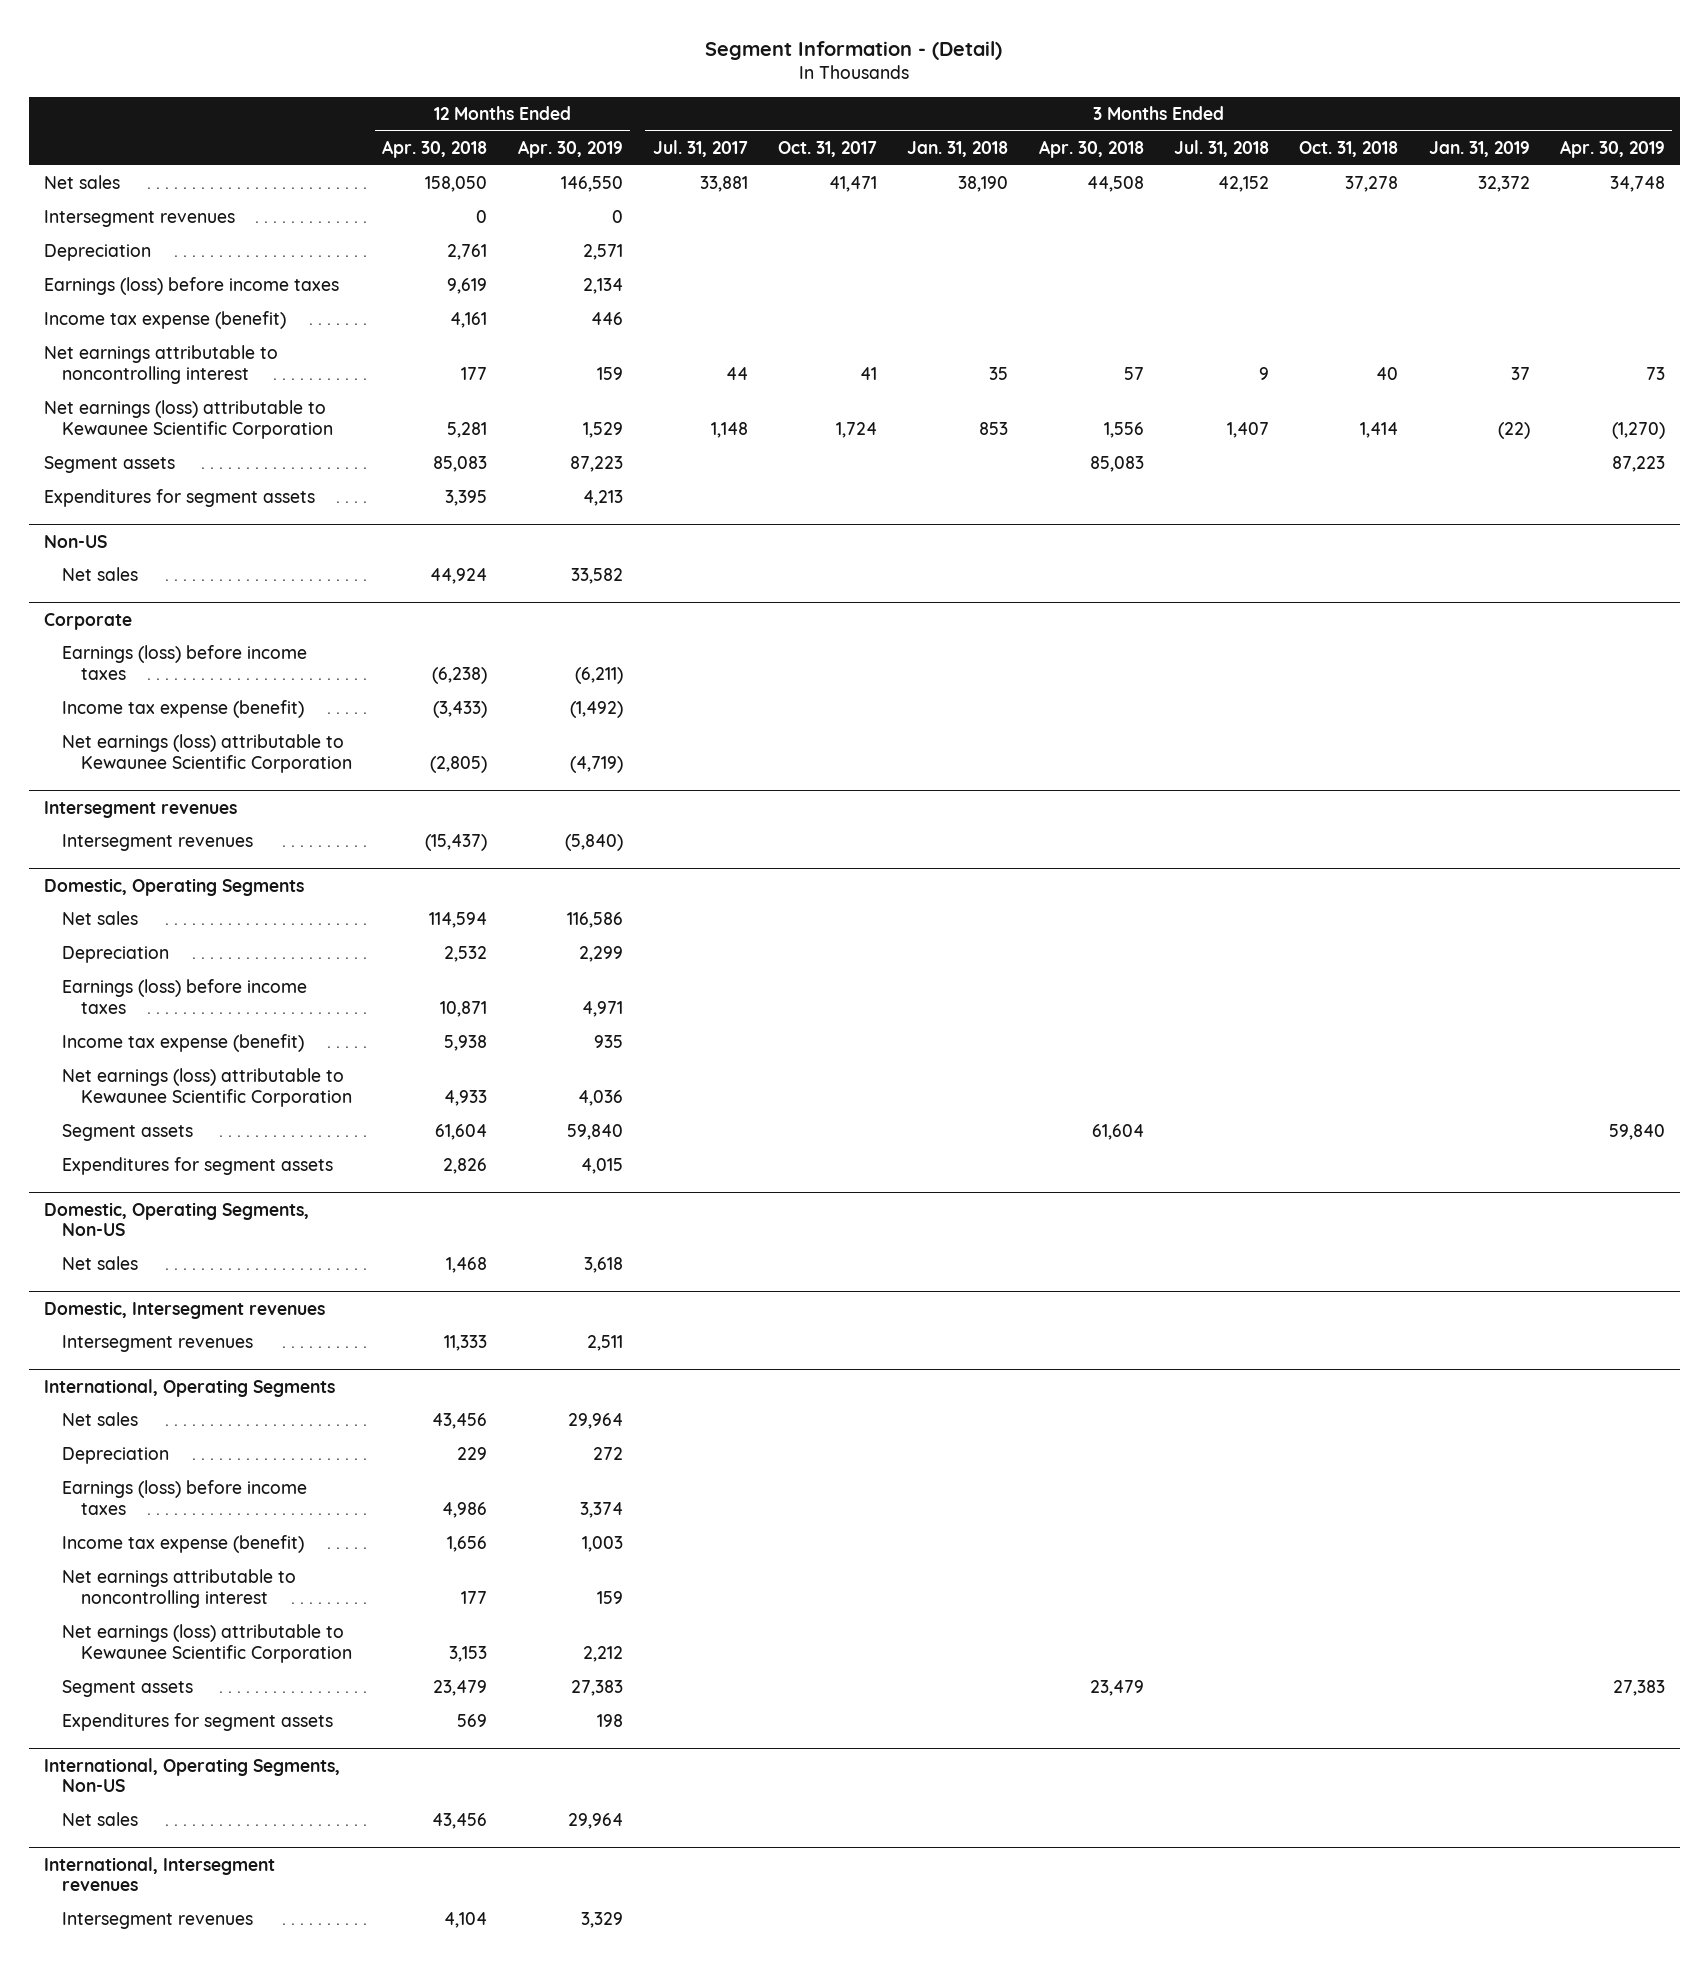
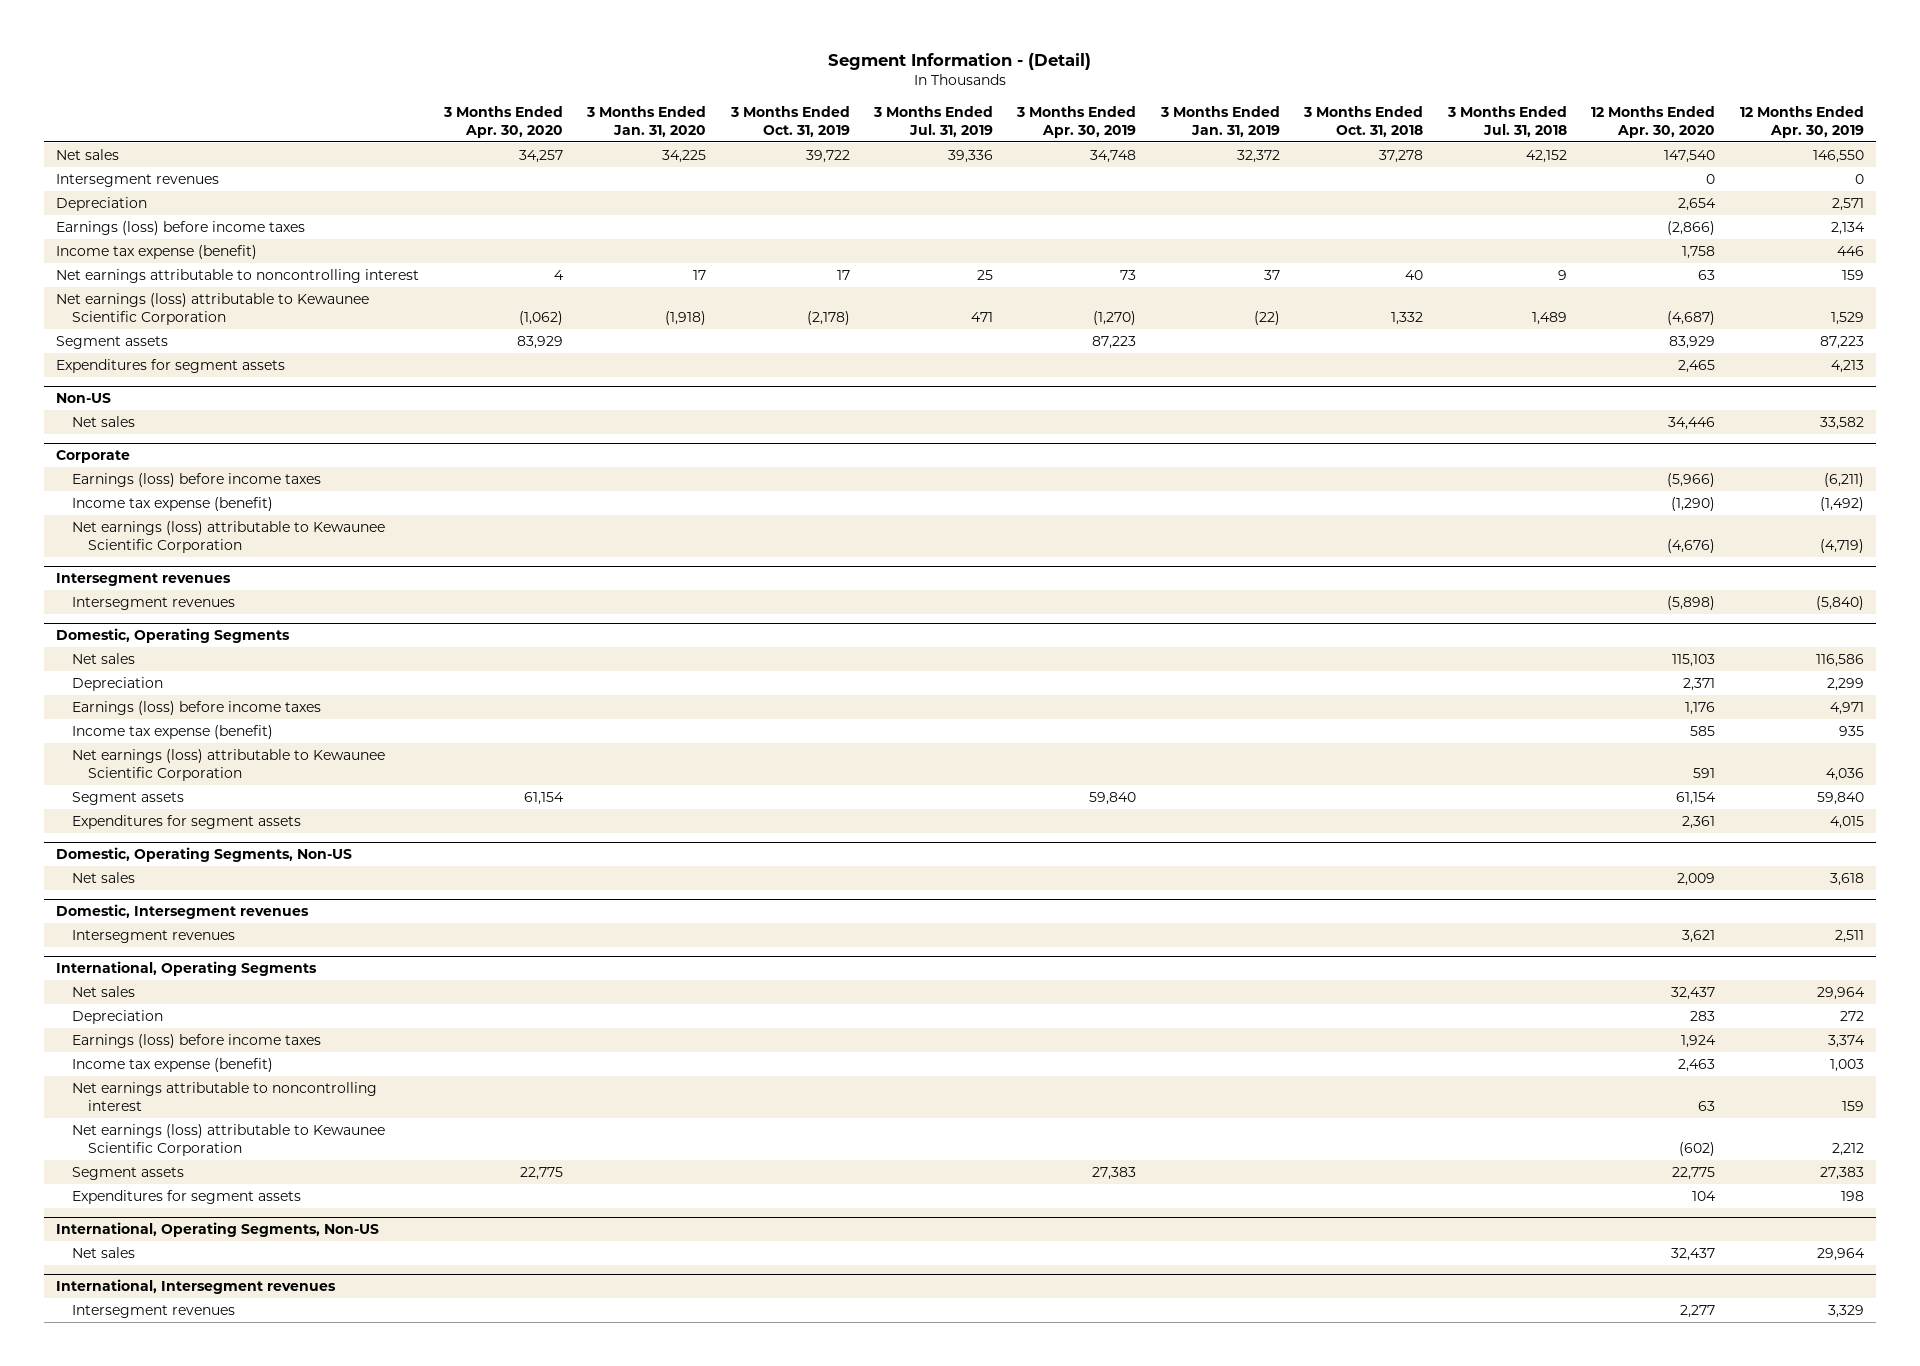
- | 12 Months Ended Apr. 30, 2018 | 12 Months Ended Apr. 30, 2019 | 3 Months Ended Jul. 31, 2017 | 3 Months Ended Oct. 31, 2017 | 3 Months Ended Jan. 31, 2018 | 3 Months Ended Apr. 30, 2018 | 3 Months Ended Jul. 31, 2018 | 3 Months Ended Oct. 31, 2018 | 3 Months Ended Jan. 31, 2019 | 3 Months Ended Apr. 30, 2019
+ | 3 Months Ended Apr. 30, 2020 | 3 Months Ended Jan. 31, 2020 | 3 Months Ended Oct. 31, 2019 | 3 Months Ended Jul. 31, 2019 | 3 Months Ended Apr. 30, 2019 | 3 Months Ended Jan. 31, 2019 | 3 Months Ended Oct. 31, 2018 | 3 Months Ended Jul. 31, 2018 | 12 Months Ended Apr. 30, 2020 | 12 Months Ended Apr. 30, 2019
- Net earnings (loss) attributable to Kewaunee Scientific Corporation | 5,281 | 1,529 | 1,148 | 1,724 | 853 | 1,556 | 1,407 | 1,414 | (22) | (1,270)
+ Net earnings (loss) attributable to Kewaunee Scientific Corporation | (1,062) | (1,918) | (2,178) | 471 | (1,270) | (22) | 1,332 | 1,489 | (4,687) | 1,529

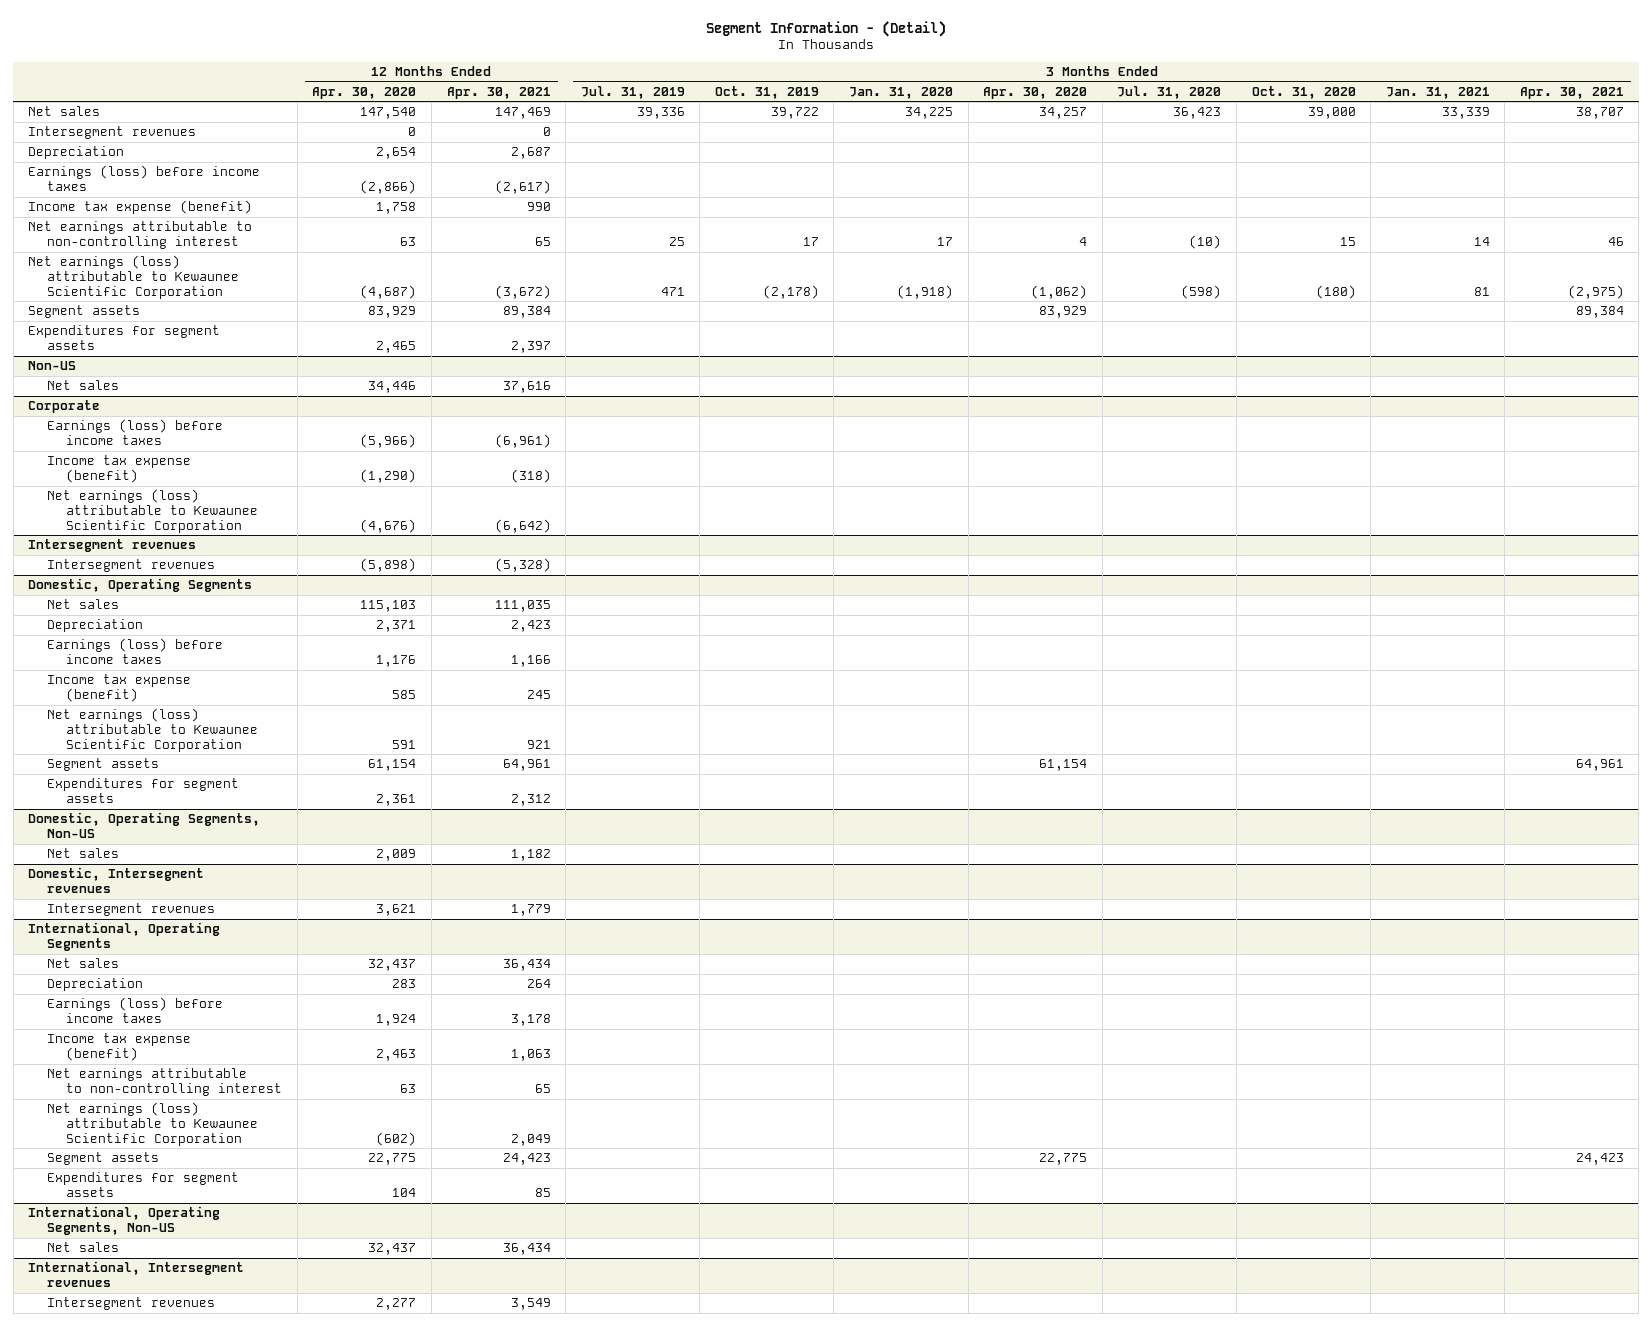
- | 3 Months Ended Apr. 30, 2020 | 3 Months Ended Jan. 31, 2020 | 3 Months Ended Oct. 31, 2019 | 3 Months Ended Jul. 31, 2019 | 3 Months Ended Apr. 30, 2019 | 3 Months Ended Jan. 31, 2019 | 3 Months Ended Oct. 31, 2018 | 3 Months Ended Jul. 31, 2018 | 12 Months Ended Apr. 30, 2020 | 12 Months Ended Apr. 30, 2019
+ | 12 Months Ended Apr. 30, 2020 | 12 Months Ended Apr. 30, 2021 | 3 Months Ended Jul. 31, 2019 | 3 Months Ended Oct. 31, 2019 | 3 Months Ended Jan. 31, 2020 | 3 Months Ended Apr. 30, 2020 | 3 Months Ended Jul. 31, 2020 | 3 Months Ended Oct. 31, 2020 | 3 Months Ended Jan. 31, 2021 | 3 Months Ended Apr. 30, 2021
- Net earnings attributable to noncontrolling interest | 4 | 17 | 17 | 25 | 73 | 37 | 40 | 9 | 63 | 159
+ Net earnings attributable to non-controlling interest | 63 | 65 | 25 | 17 | 17 | 4 | (10) | 15 | 14 | 46
@ International, Operating Segments
- Net earnings attributable to noncontrolling interest | | | | | | | | | 63 | 159
+ Net earnings attributable to non-controlling interest | 63 | 65 | | | | | | | |

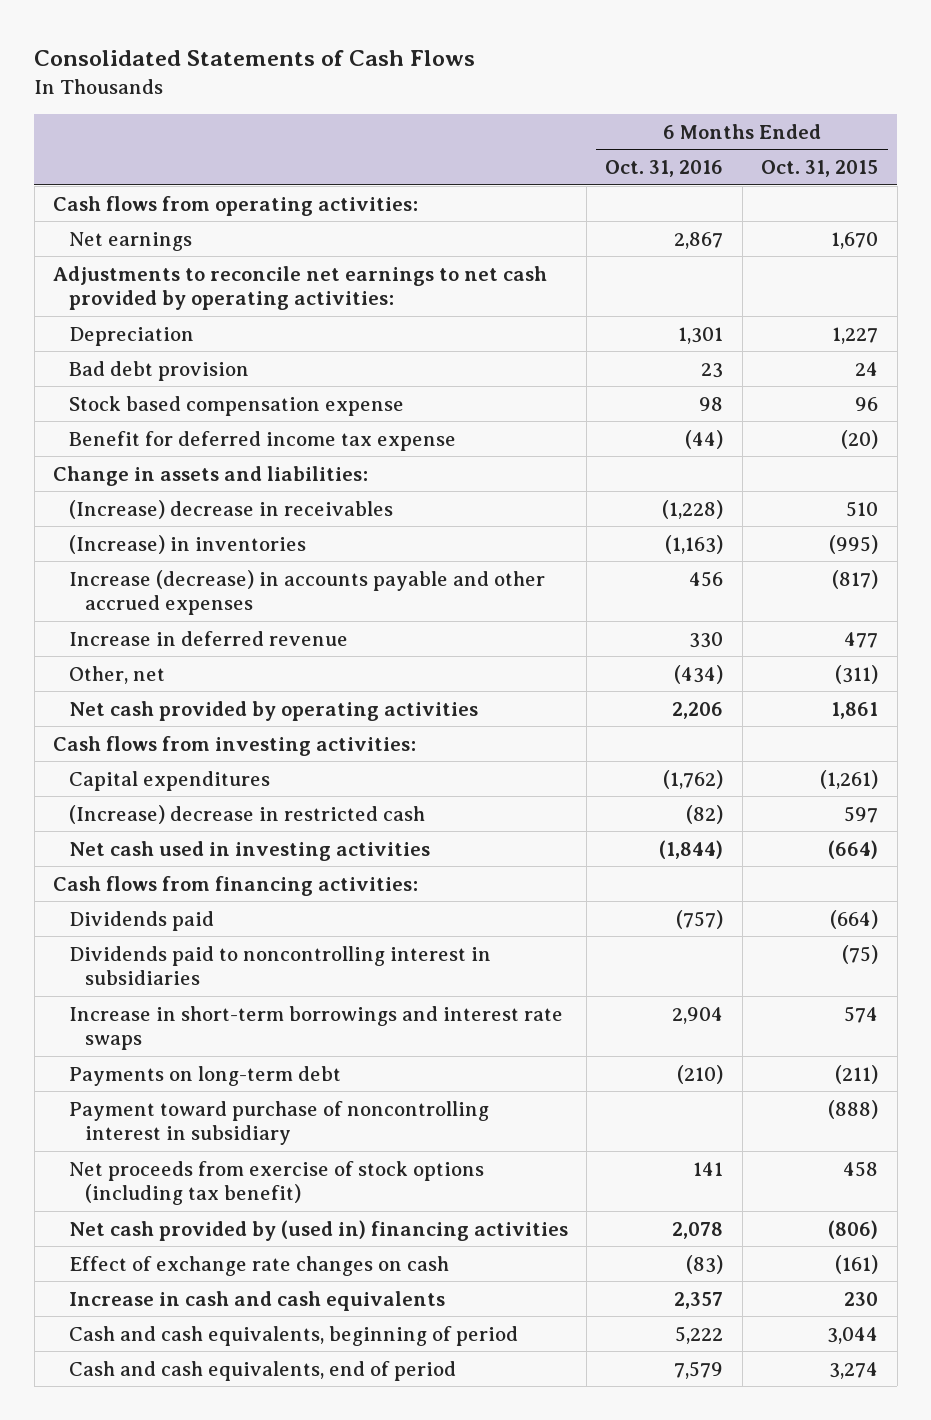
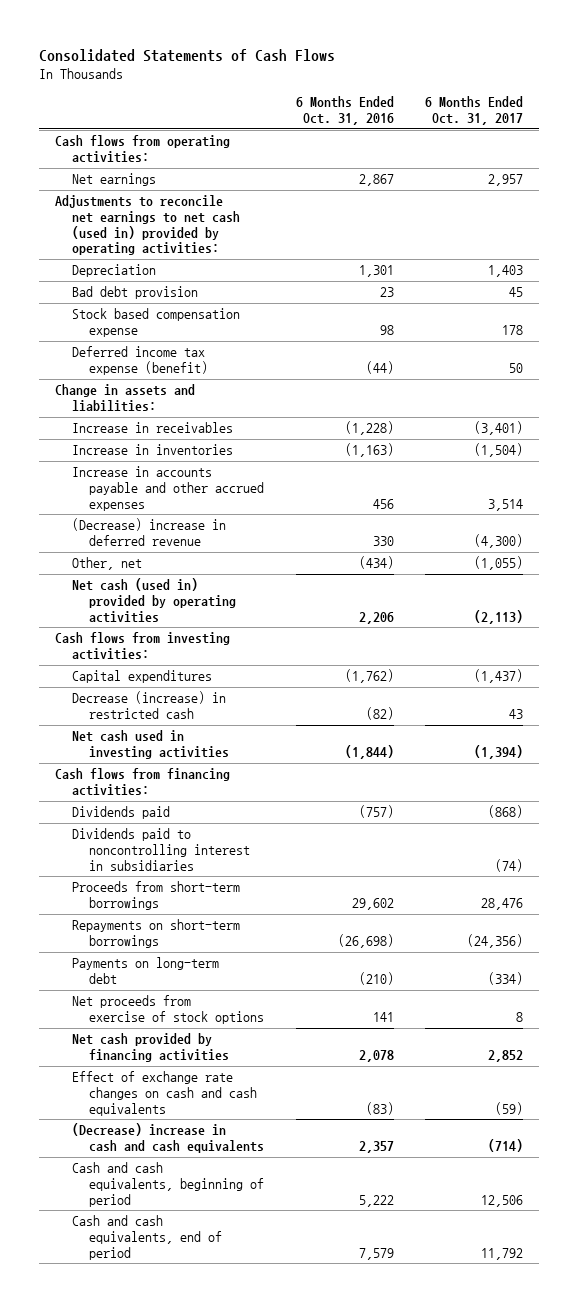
- | 6 Months Ended Oct. 31, 2016 | 6 Months Ended Oct. 31, 2015
+ | 6 Months Ended Oct. 31, 2016 | 6 Months Ended Oct. 31, 2017
- Adjustments to reconcile net earnings to net cash provided by operating activities:
+ Adjustments to reconcile net earnings to net cash (used in) provided by operating activities:
- Benefit for deferred income tax expense | (44) | (20)
+ Deferred income tax expense (benefit) | (44) | 50
- (Increase) decrease in receivables | (1,228) | 510
- (Increase) in inventories | (1,163) | (995)
- Increase (decrease) in accounts payable and other accrued expenses | 456 | (817)
- Increase in deferred revenue | 330 | 477
+ Increase in receivables | (1,228) | (3,401)
+ Increase in inventories | (1,163) | (1,504)
+ Increase in accounts payable and other accrued expenses | 456 | 3,514
+ (Decrease) increase in deferred revenue | 330 | (4,300)
- Net cash provided by operating activities | 2,206 | 1,861
+ Net cash (used in) provided by operating activities | 2,206 | (2,113)
- (Increase) decrease in restricted cash | (82) | 597
+ Decrease (increase) in restricted cash | (82) | 43
- Increase in short-term borrowings and interest rate swaps | 2,904 | 574
+ Proceeds from short-term borrowings | 29,602 | 28,476
+ Repayments on short-term borrowings | (26,698) | (24,356)
- Payment toward purchase of noncontrolling interest in subsidiary | | (888)
- Net proceeds from exercise of stock options (including tax benefit) | 141 | 458
- Net cash provided by (used in) financing activities | 2,078 | (806)
- Effect of exchange rate changes on cash | (83) | (161)
- Increase in cash and cash equivalents | 2,357 | 230
+ Net proceeds from exercise of stock options | 141 | 8
+ Net cash provided by financing activities | 2,078 | 2,852
+ Effect of exchange rate changes on cash and cash equivalents | (83) | (59)
+ (Decrease) increase in cash and cash equivalents | 2,357 | (714)

